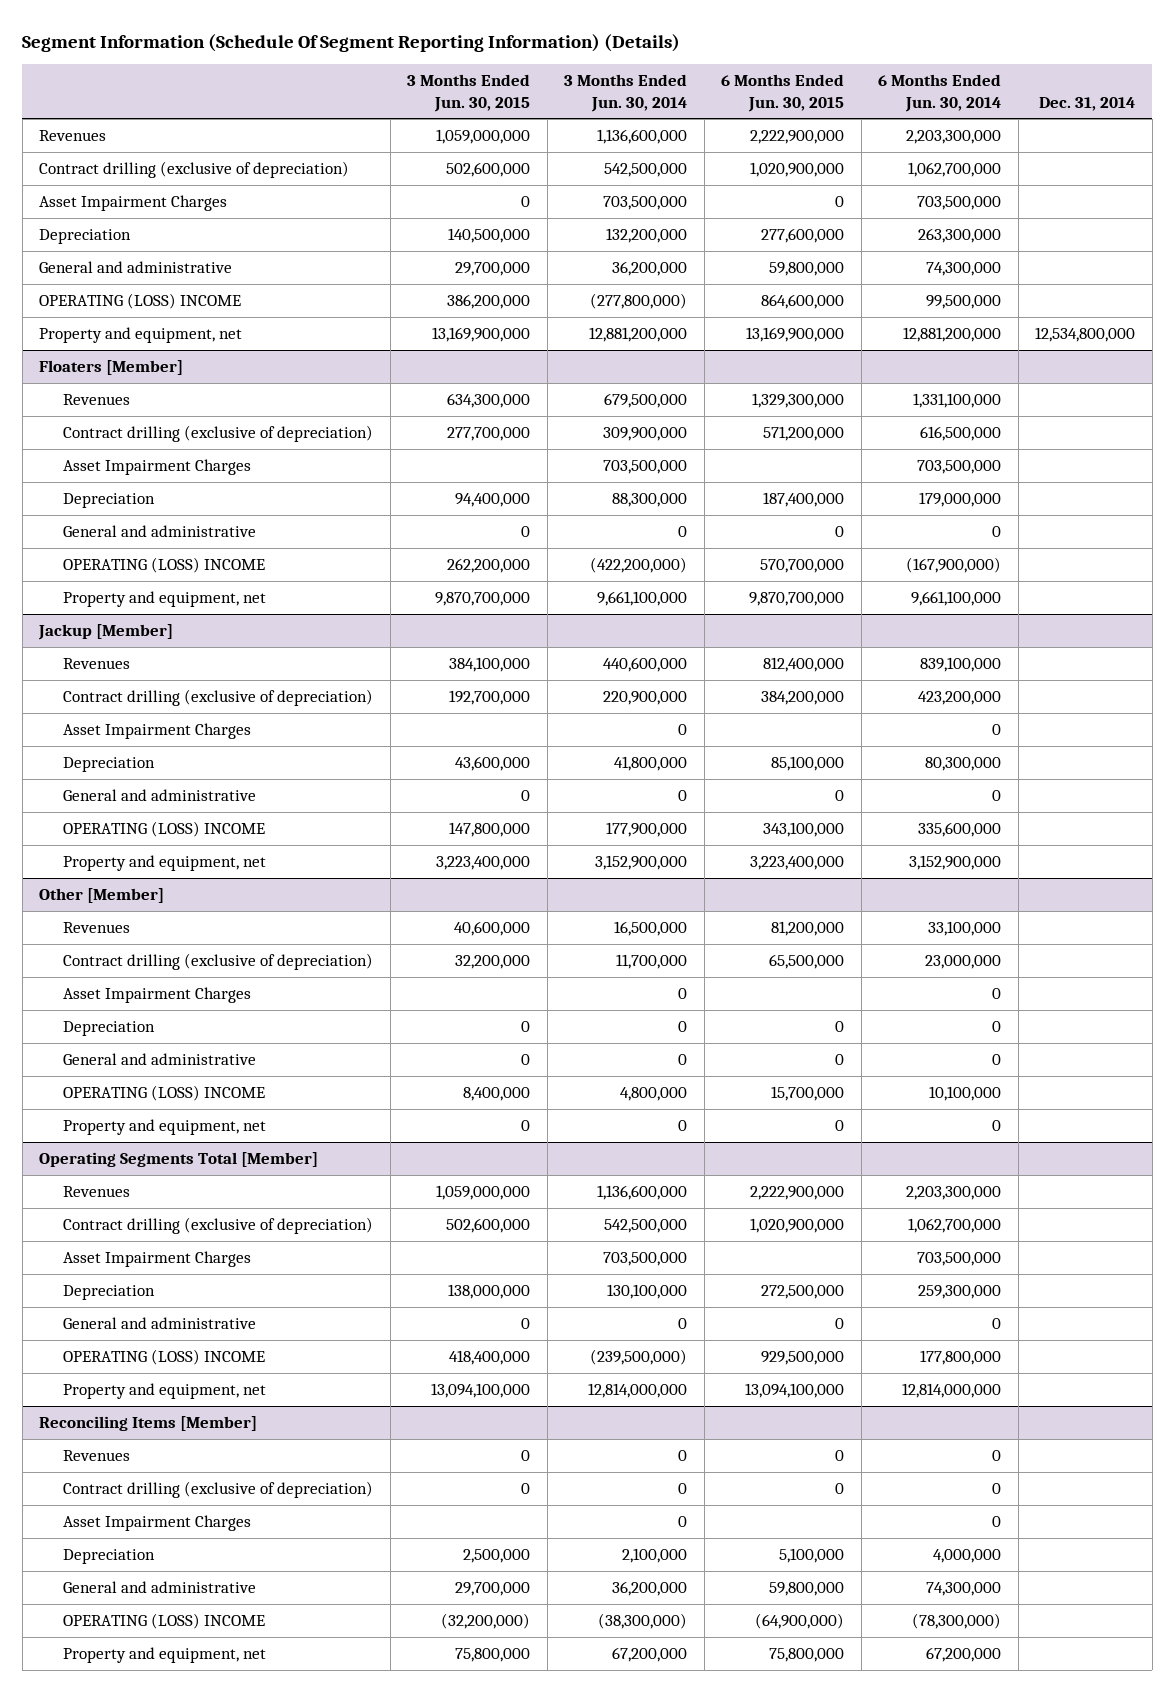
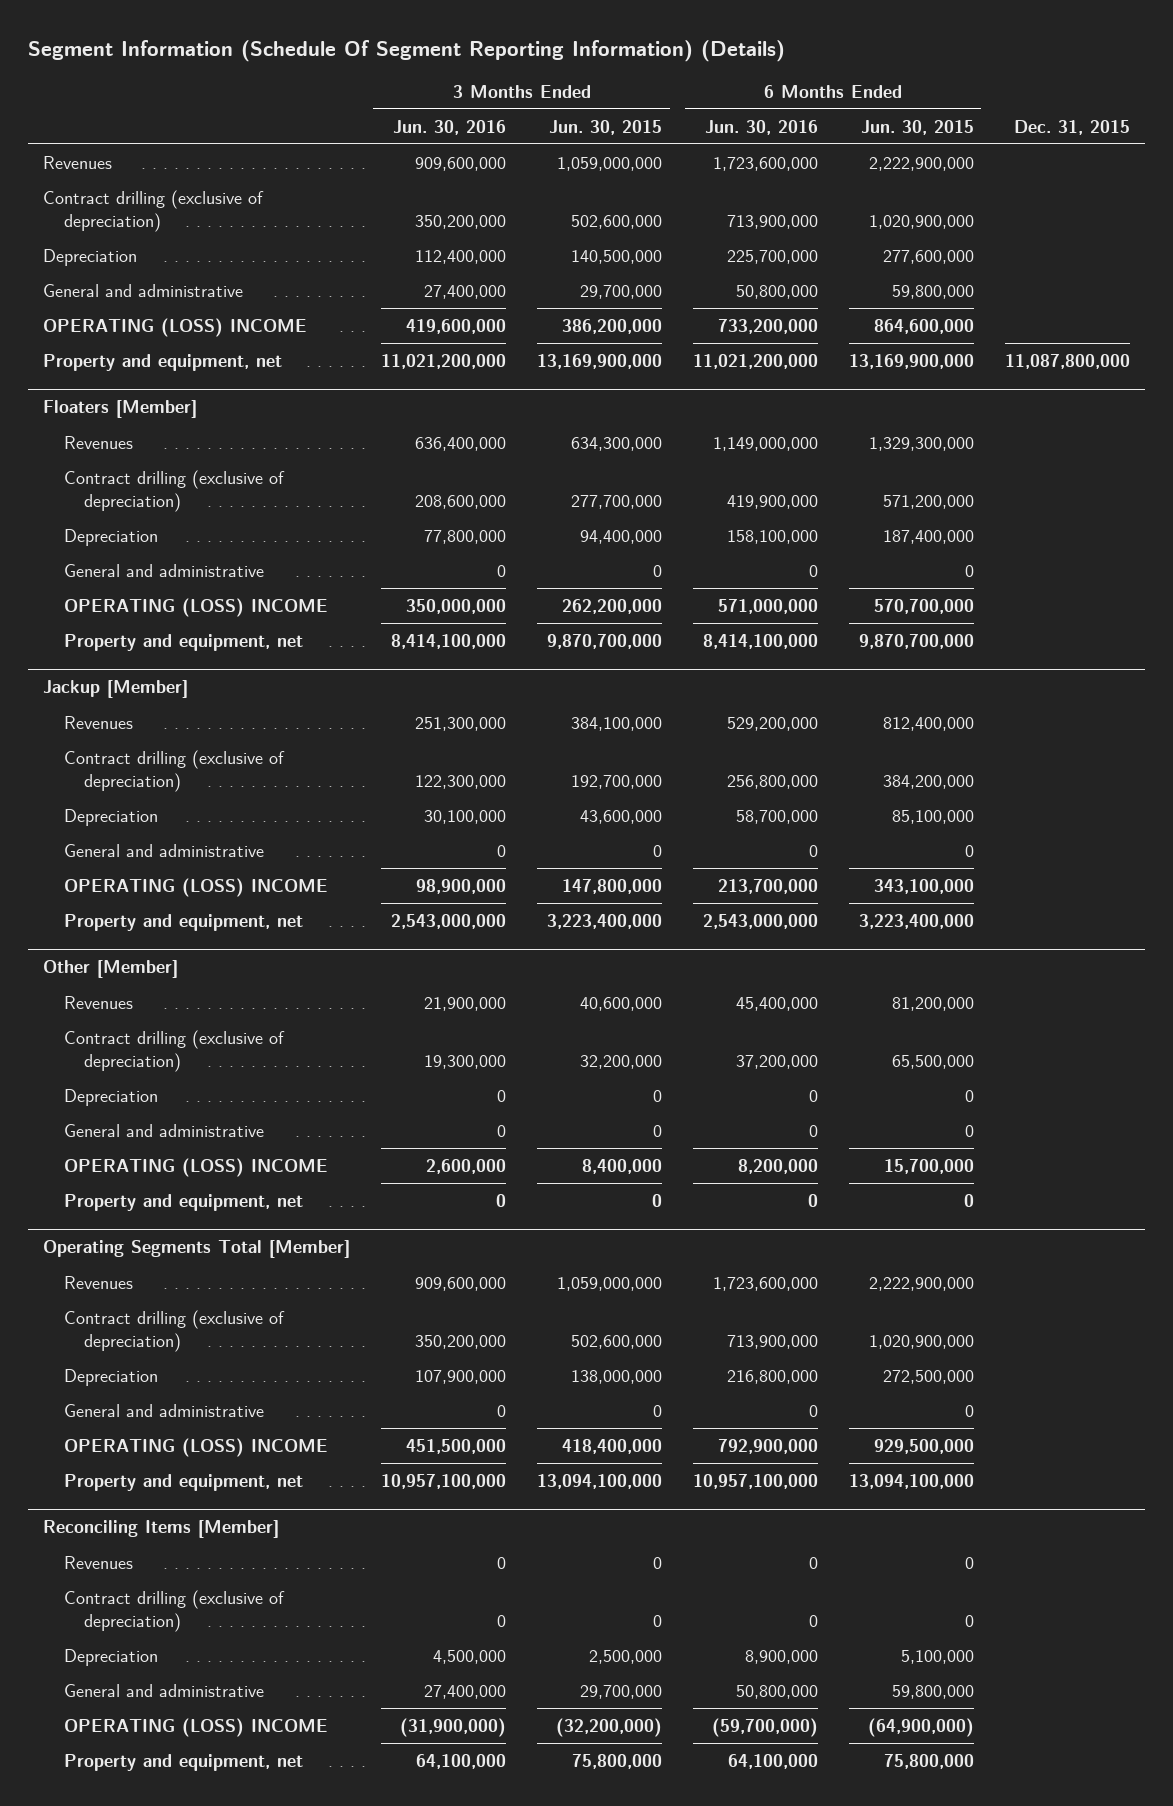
- | 3 Months Ended Jun. 30, 2015 | 3 Months Ended Jun. 30, 2014 | 6 Months Ended Jun. 30, 2015 | 6 Months Ended Jun. 30, 2014 | Dec. 31, 2014
+ | 3 Months Ended Jun. 30, 2016 | 3 Months Ended Jun. 30, 2015 | 6 Months Ended Jun. 30, 2016 | 6 Months Ended Jun. 30, 2015 | Dec. 31, 2015
- Asset Impairment Charges | 0 | 703,500,000 | 0 | 703,500,000 |
@ Floaters [Member]
- Asset Impairment Charges | | 703,500,000 | | 703,500,000 |
@ Jackup [Member]
- Asset Impairment Charges | | 0 | | 0 |
@ Other [Member]
- Asset Impairment Charges | | 0 | | 0 |
@ Operating Segments Total [Member]
- Asset Impairment Charges | | 703,500,000 | | 703,500,000 |
@ Reconciling Items [Member]
- Asset Impairment Charges | | 0 | | 0 |

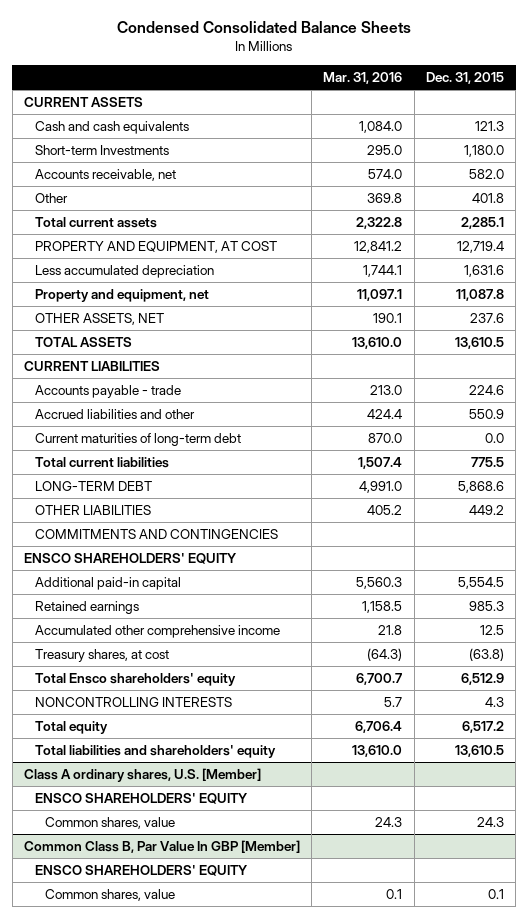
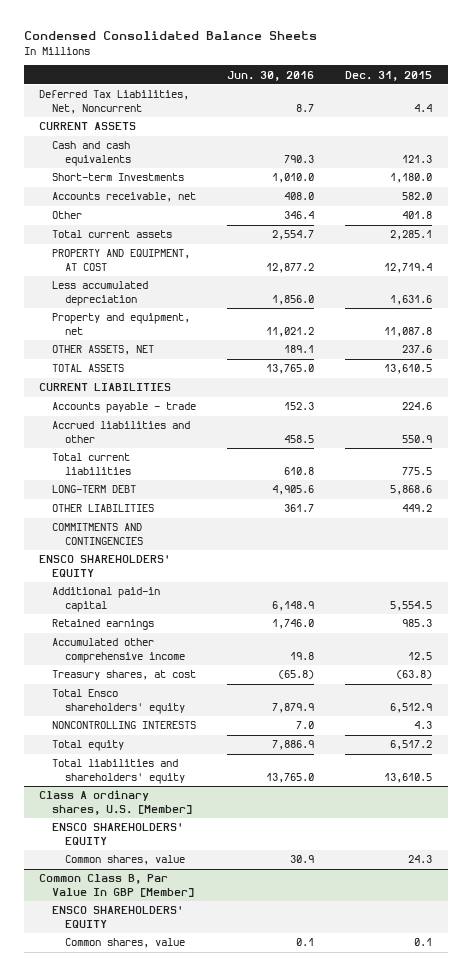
- | Mar. 31, 2016 | Dec. 31, 2015
+ | Jun. 30, 2016 | Dec. 31, 2015
+ Deferred Tax Liabilities, Net, Noncurrent | 8.7 | 4.4
- Current maturities of long-term debt | 870.0 | 0.0

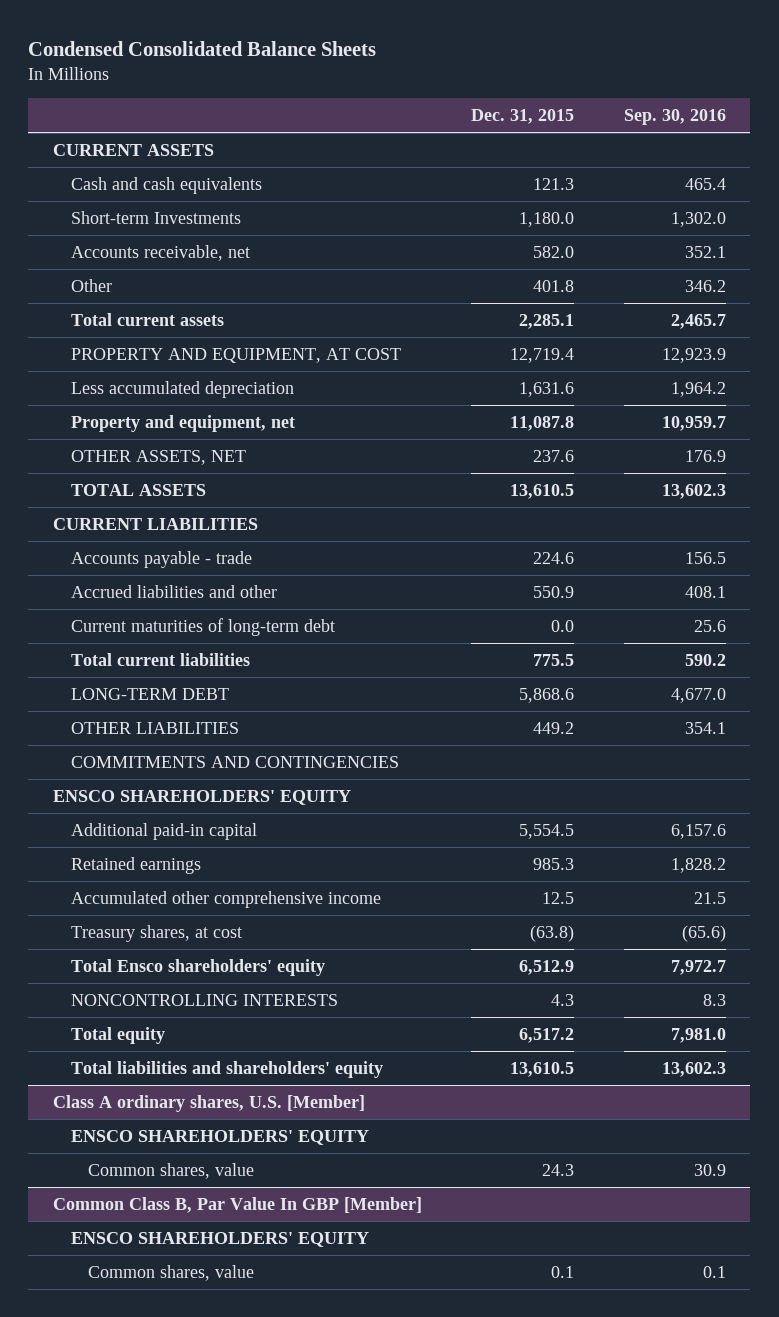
- | Jun. 30, 2016 | Dec. 31, 2015
+ | Dec. 31, 2015 | Sep. 30, 2016
- Deferred Tax Liabilities, Net, Noncurrent | 8.7 | 4.4
+ Current maturities of long-term debt | 0.0 | 25.6

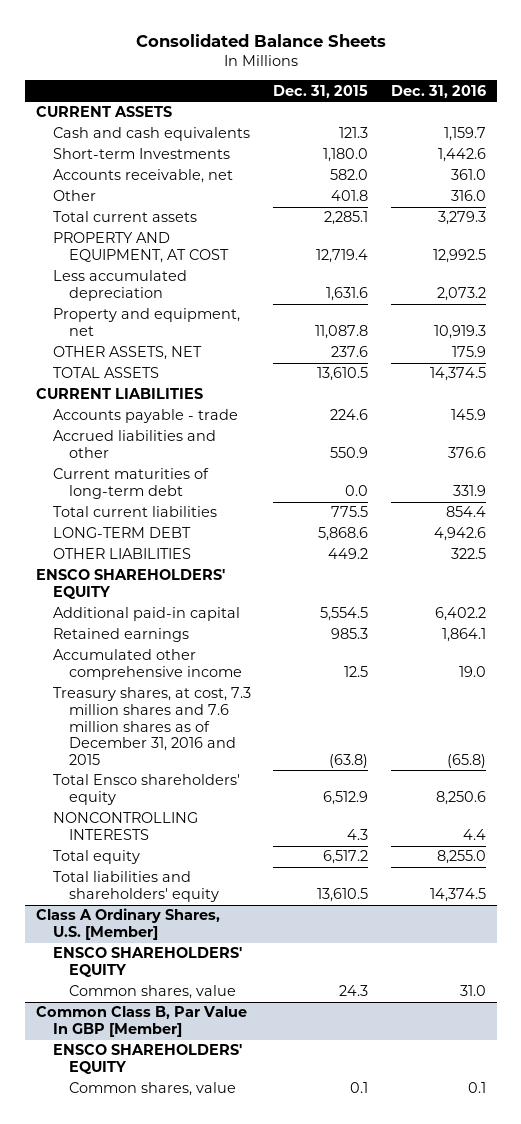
- Condensed Consolidated Balance Sheets
+ Consolidated Balance Sheets
- | Dec. 31, 2015 | Sep. 30, 2016
+ | Dec. 31, 2015 | Dec. 31, 2016
- COMMITMENTS AND CONTINGENCIES
- Treasury shares, at cost | (63.8) | (65.6)
+ Treasury shares, at cost, 7.3 million shares and 7.6 million shares as of December 31, 2016 and 2015 | (63.8) | (65.8)
- Class A ordinary shares, U.S. [Member]
+ Class A Ordinary Shares, U.S. [Member]

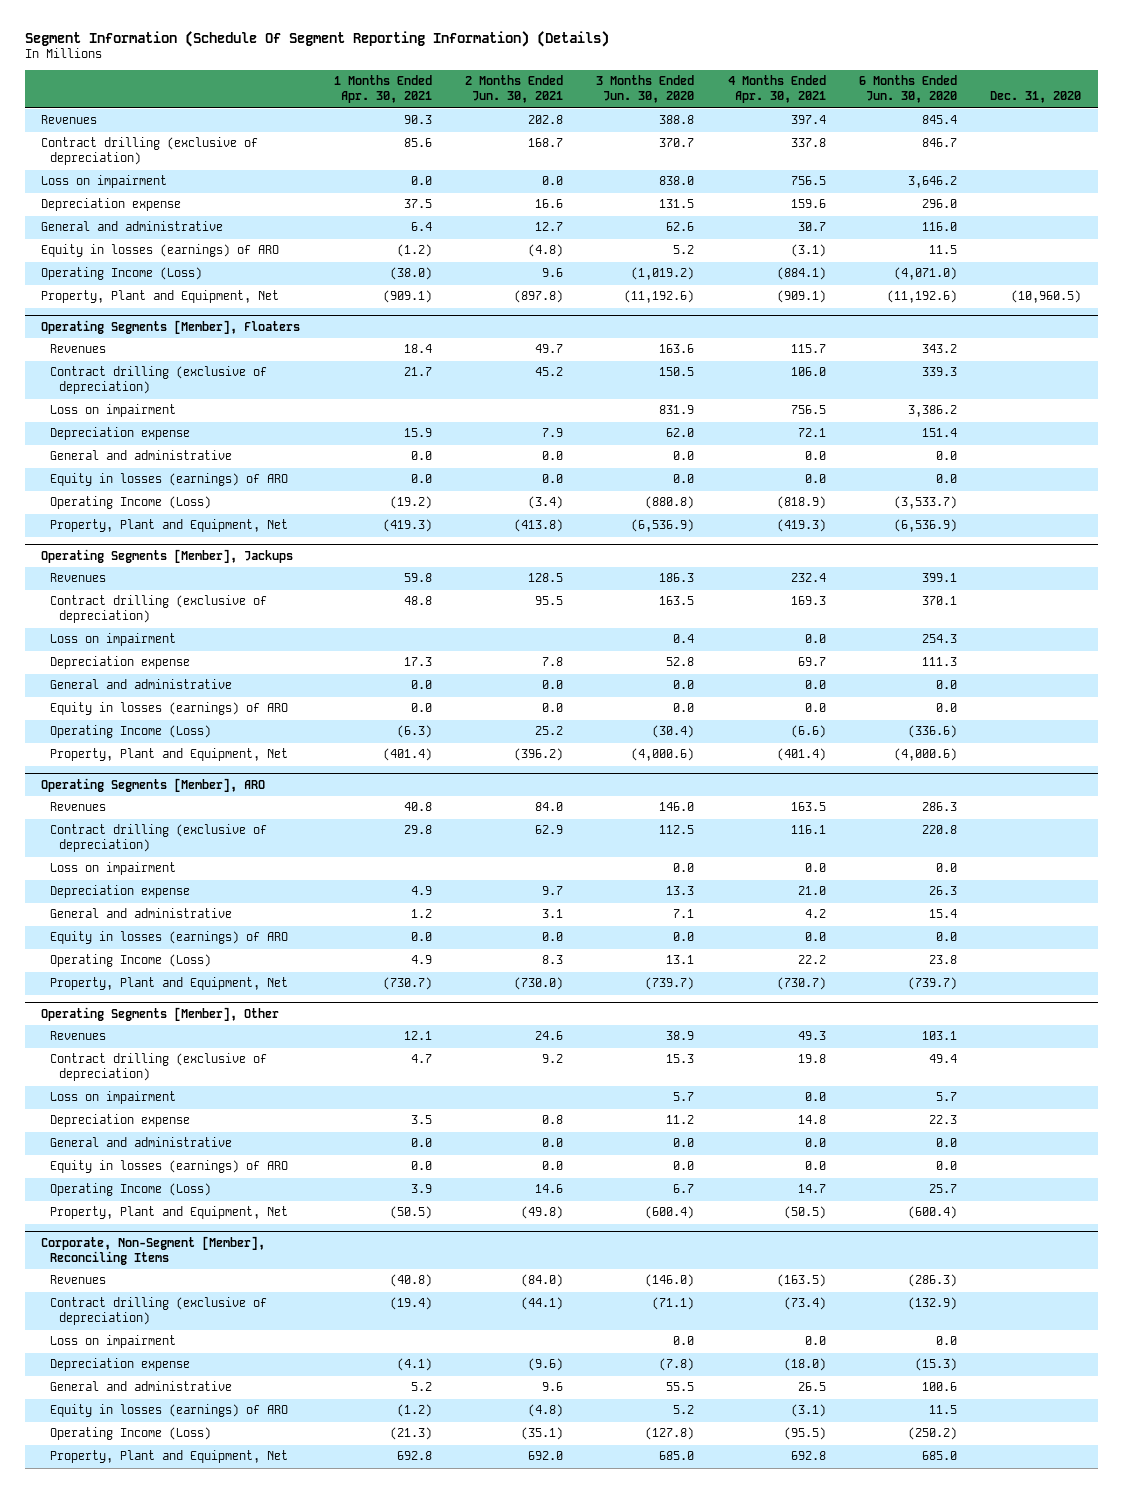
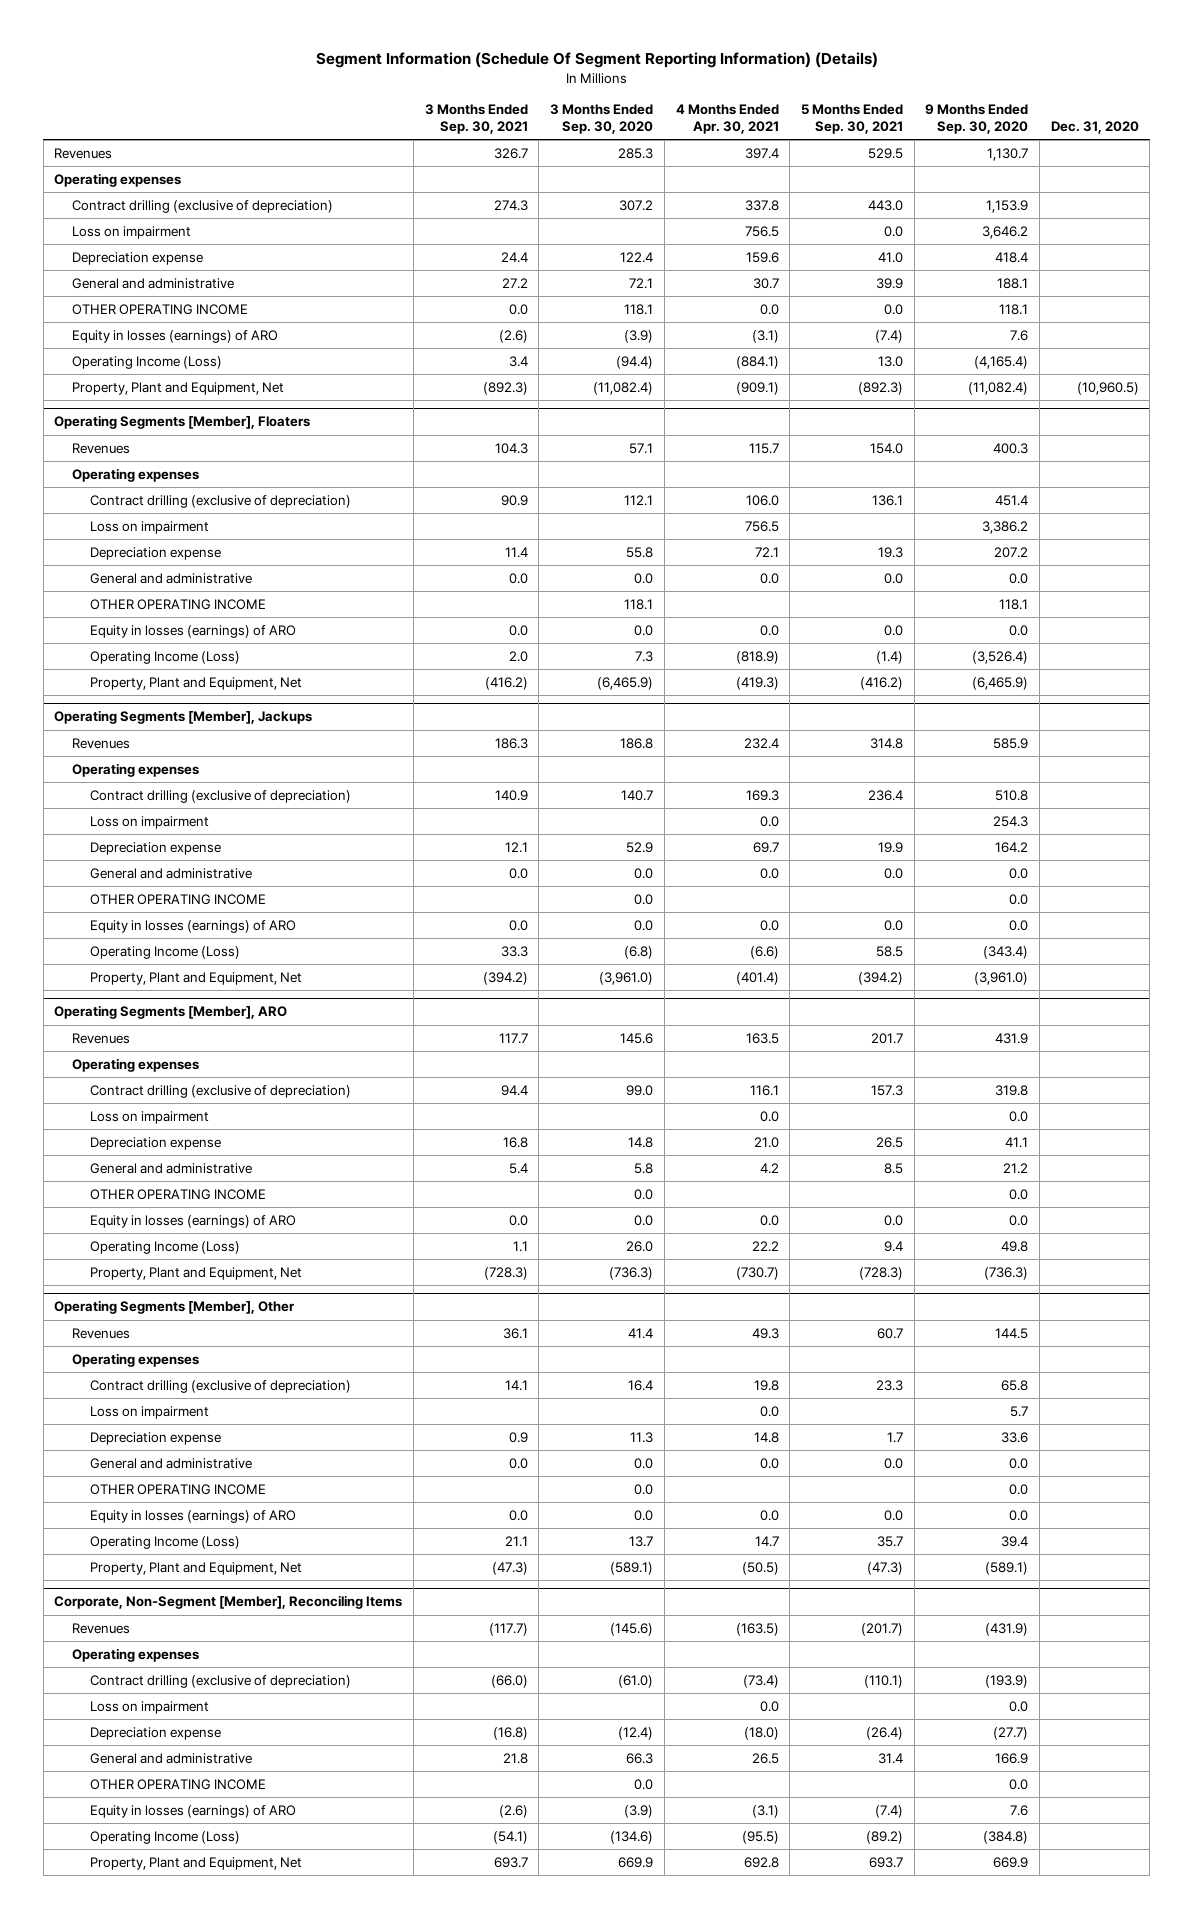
- | 1 Months Ended Apr. 30, 2021 | 2 Months Ended Jun. 30, 2021 | 3 Months Ended Jun. 30, 2020 | 4 Months Ended Apr. 30, 2021 | 6 Months Ended Jun. 30, 2020 | Dec. 31, 2020
+ | 3 Months Ended Sep. 30, 2021 | 3 Months Ended Sep. 30, 2020 | 4 Months Ended Apr. 30, 2021 | 5 Months Ended Sep. 30, 2021 | 9 Months Ended Sep. 30, 2020 | Dec. 31, 2020
+ Operating expenses
+ OTHER OPERATING INCOME | 0.0 | 118.1 | 0.0 | 0.0 | 118.1 |
@ Operating Segments [Member], Floaters
+ Operating expenses
+ OTHER OPERATING INCOME | | 118.1 | | | 118.1 |
@ Operating Segments [Member], Jackups
+ Operating expenses
+ OTHER OPERATING INCOME | | 0.0 | | | 0.0 |
@ Operating Segments [Member], ARO
+ Operating expenses
+ OTHER OPERATING INCOME | | 0.0 | | | 0.0 |
@ Operating Segments [Member], Other
+ Operating expenses
+ OTHER OPERATING INCOME | | 0.0 | | | 0.0 |
@ Corporate, Non-Segment [Member], Reconciling Items
+ Operating expenses
+ OTHER OPERATING INCOME | | 0.0 | | | 0.0 |

